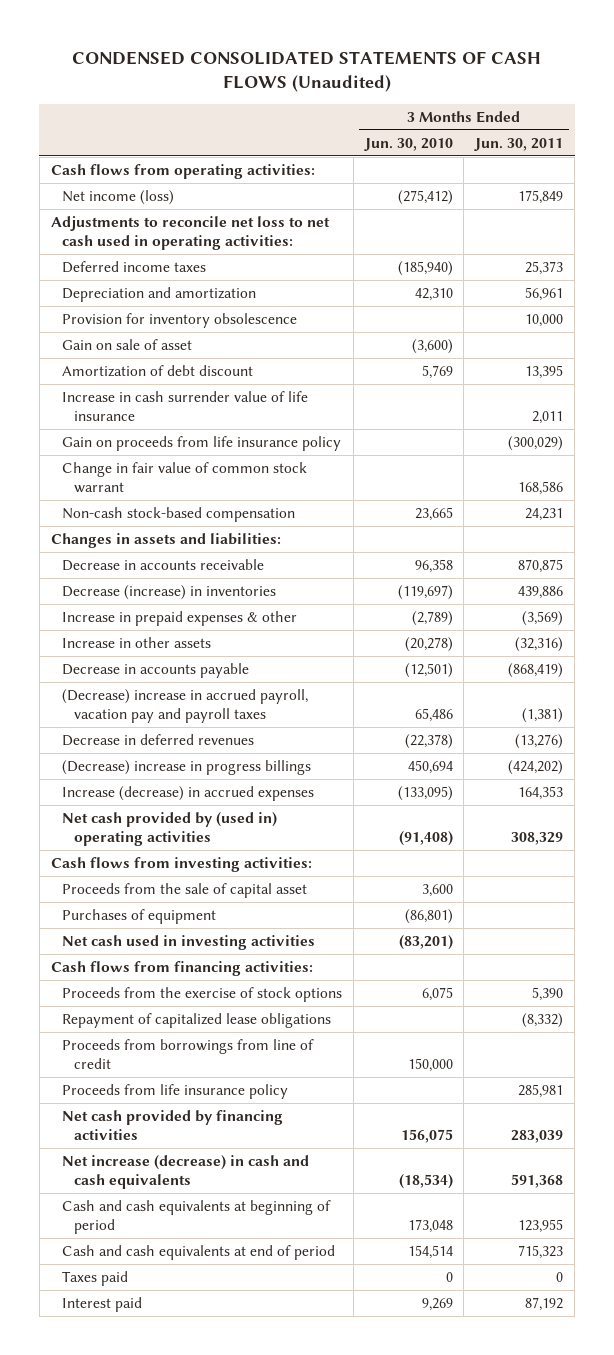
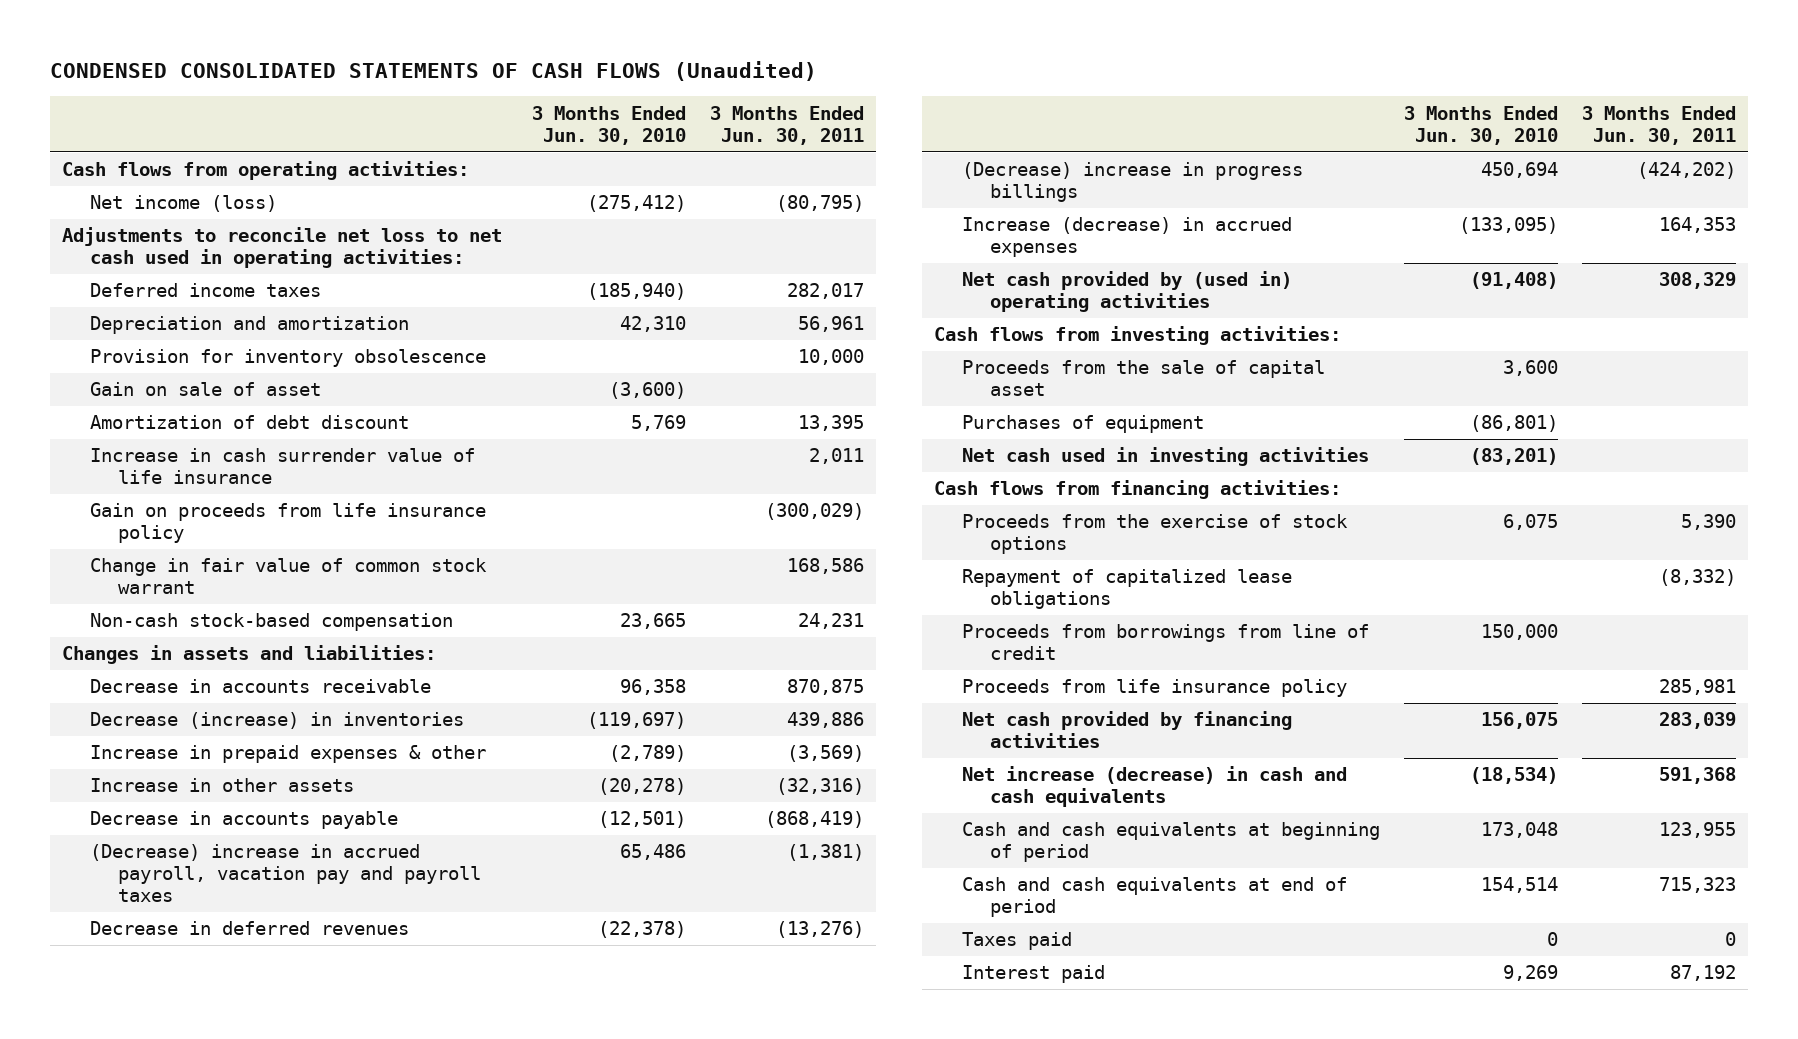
- Net income (loss) | (275,412) | 175,849
+ Net income (loss) | (275,412) | (80,795)
- Deferred income taxes | (185,940) | 25,373
+ Deferred income taxes | (185,940) | 282,017

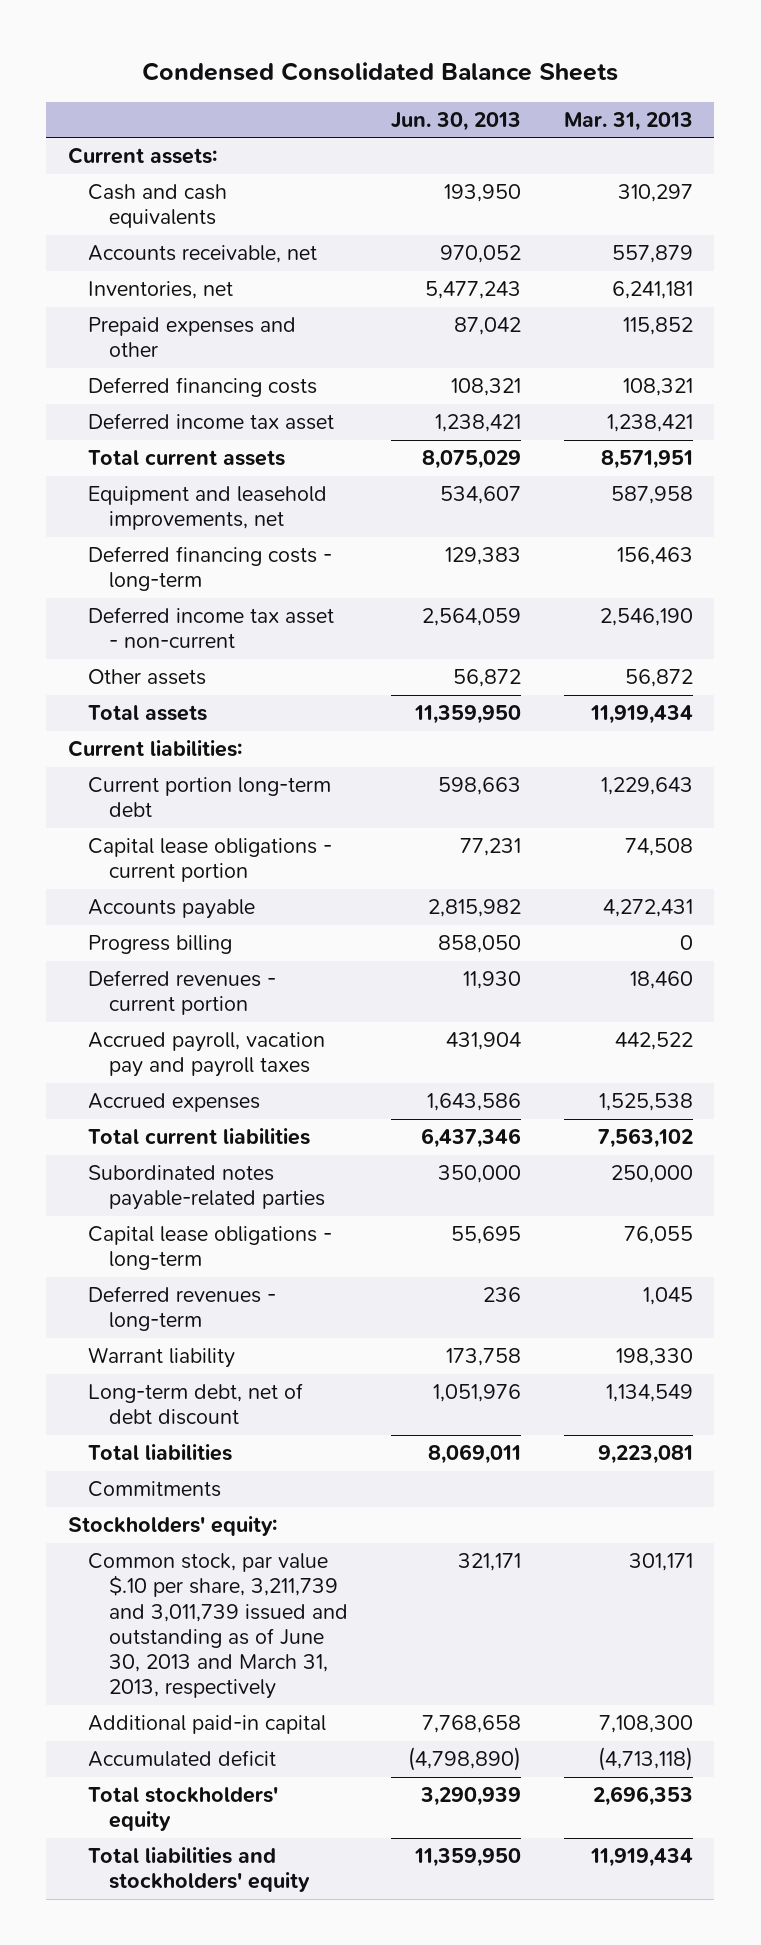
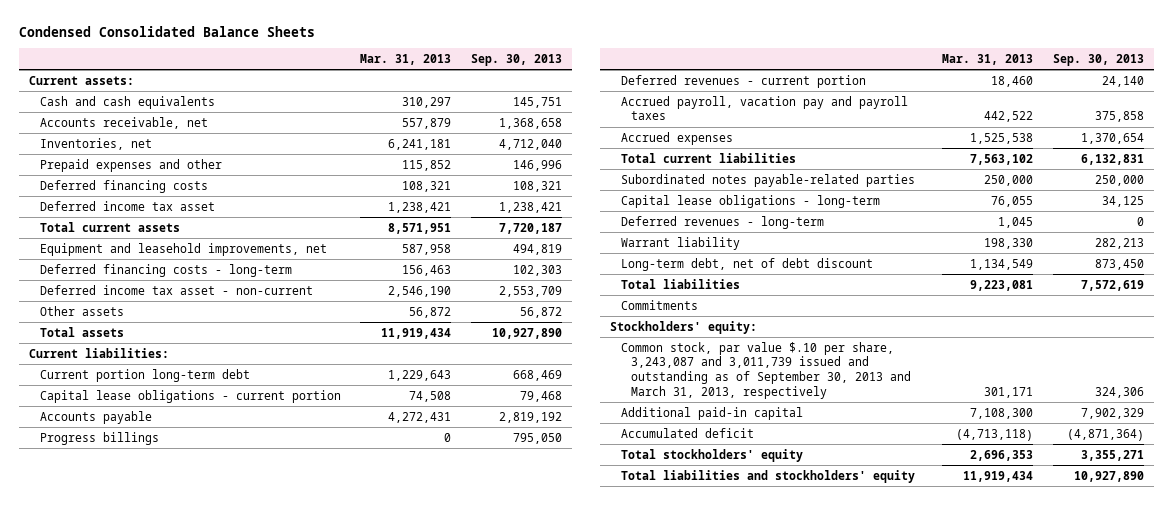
- | Jun. 30, 2013 | Mar. 31, 2013
+ | Mar. 31, 2013 | Sep. 30, 2013
- Progress billing | 858,050 | 0
+ Progress billings | 0 | 795,050
- Common stock, par value $.10 per share, 3,211,739 and 3,011,739 issued and outstanding as of June 30, 2013 and March 31, 2013, respectively | 321,171 | 301,171
+ Common stock, par value $.10 per share, 3,243,087 and 3,011,739 issued and outstanding as of September 30, 2013 and March 31, 2013, respectively | 301,171 | 324,306

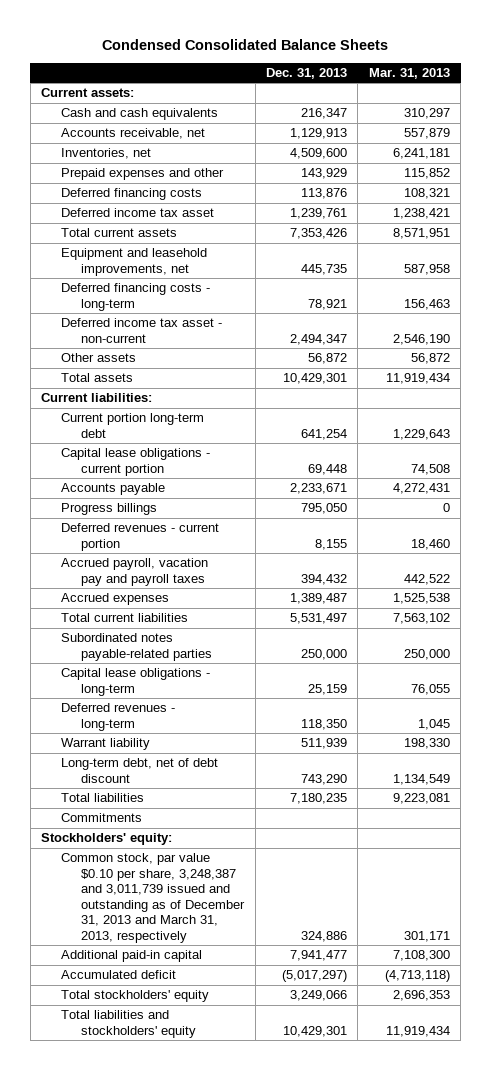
- | Mar. 31, 2013 | Sep. 30, 2013
+ | Dec. 31, 2013 | Mar. 31, 2013
- Common stock, par value $.10 per share, 3,243,087 and 3,011,739 issued and outstanding as of September 30, 2013 and March 31, 2013, respectively | 301,171 | 324,306
+ Common stock, par value $0.10 per share, 3,248,387 and 3,011,739 issued and outstanding as of December 31, 2013 and March 31, 2013, respectively | 324,886 | 301,171

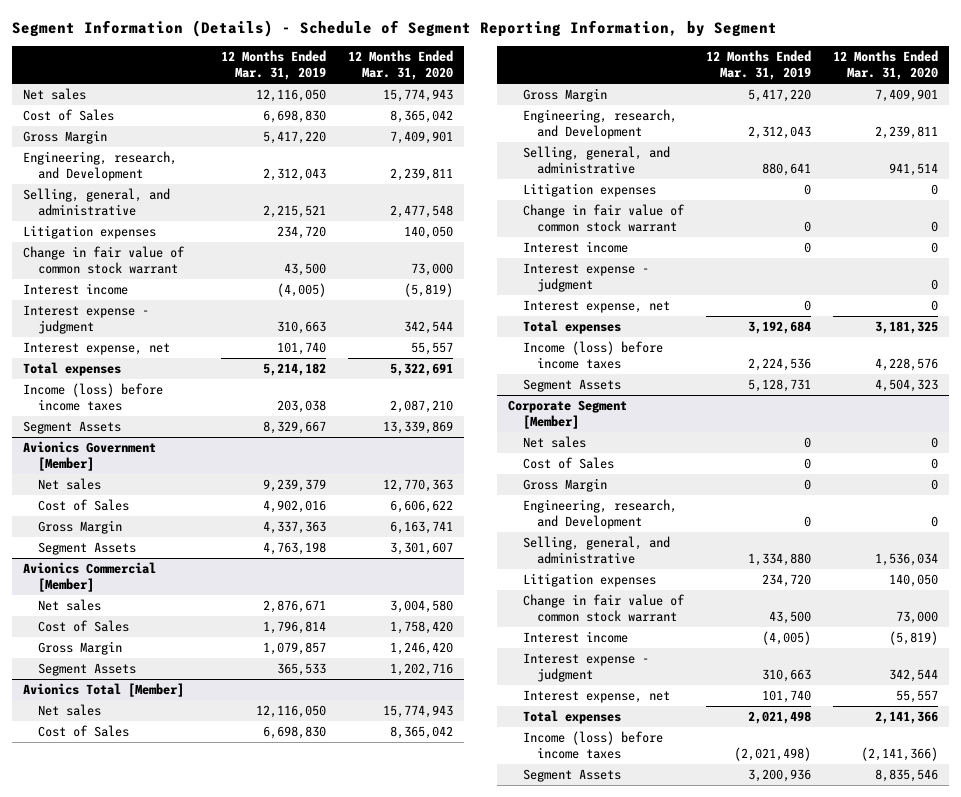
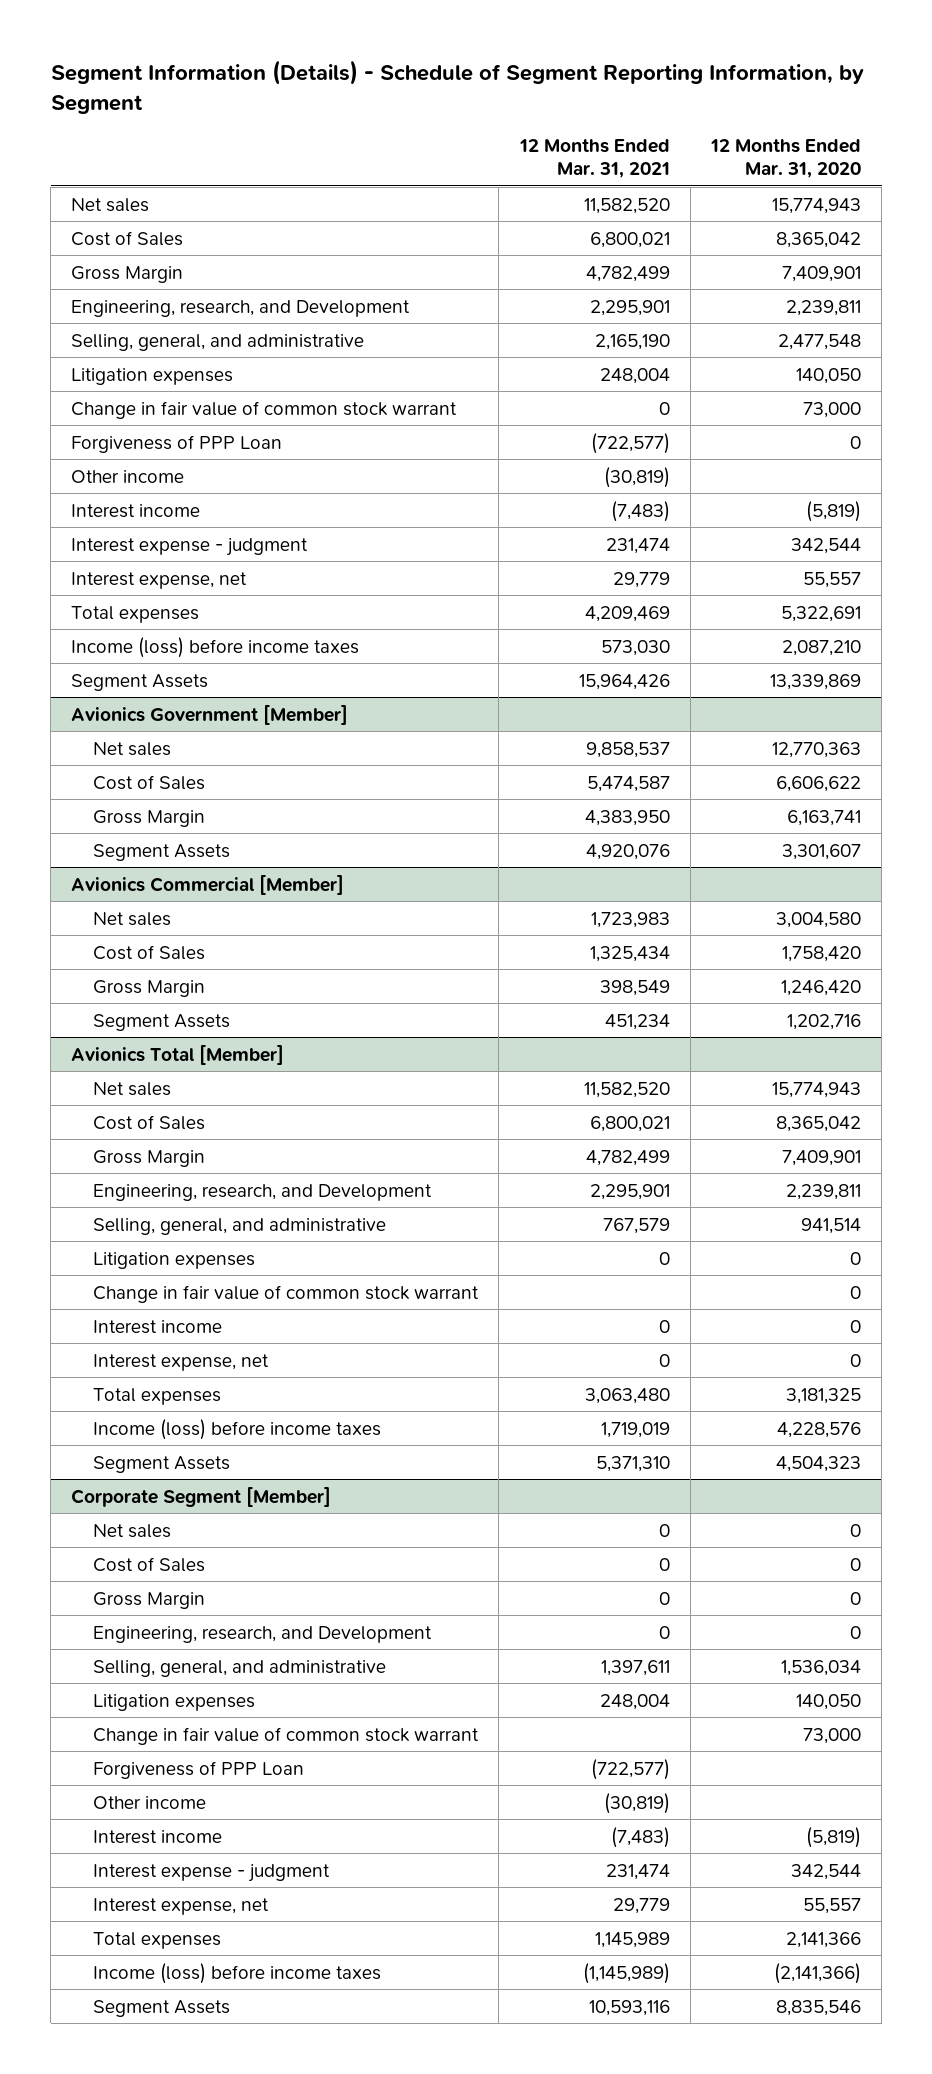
- | 12 Months Ended Mar. 31, 2019 | 12 Months Ended Mar. 31, 2020
+ | 12 Months Ended Mar. 31, 2021 | 12 Months Ended Mar. 31, 2020
+ Forgiveness of PPP Loan | (722,577) | 0
+ Other income | (30,819) |
@ Avionics Total [Member]
- Interest expense - judgment | | 0
@ Corporate Segment [Member]
+ Forgiveness of PPP Loan | (722,577) |
+ Other income | (30,819) |

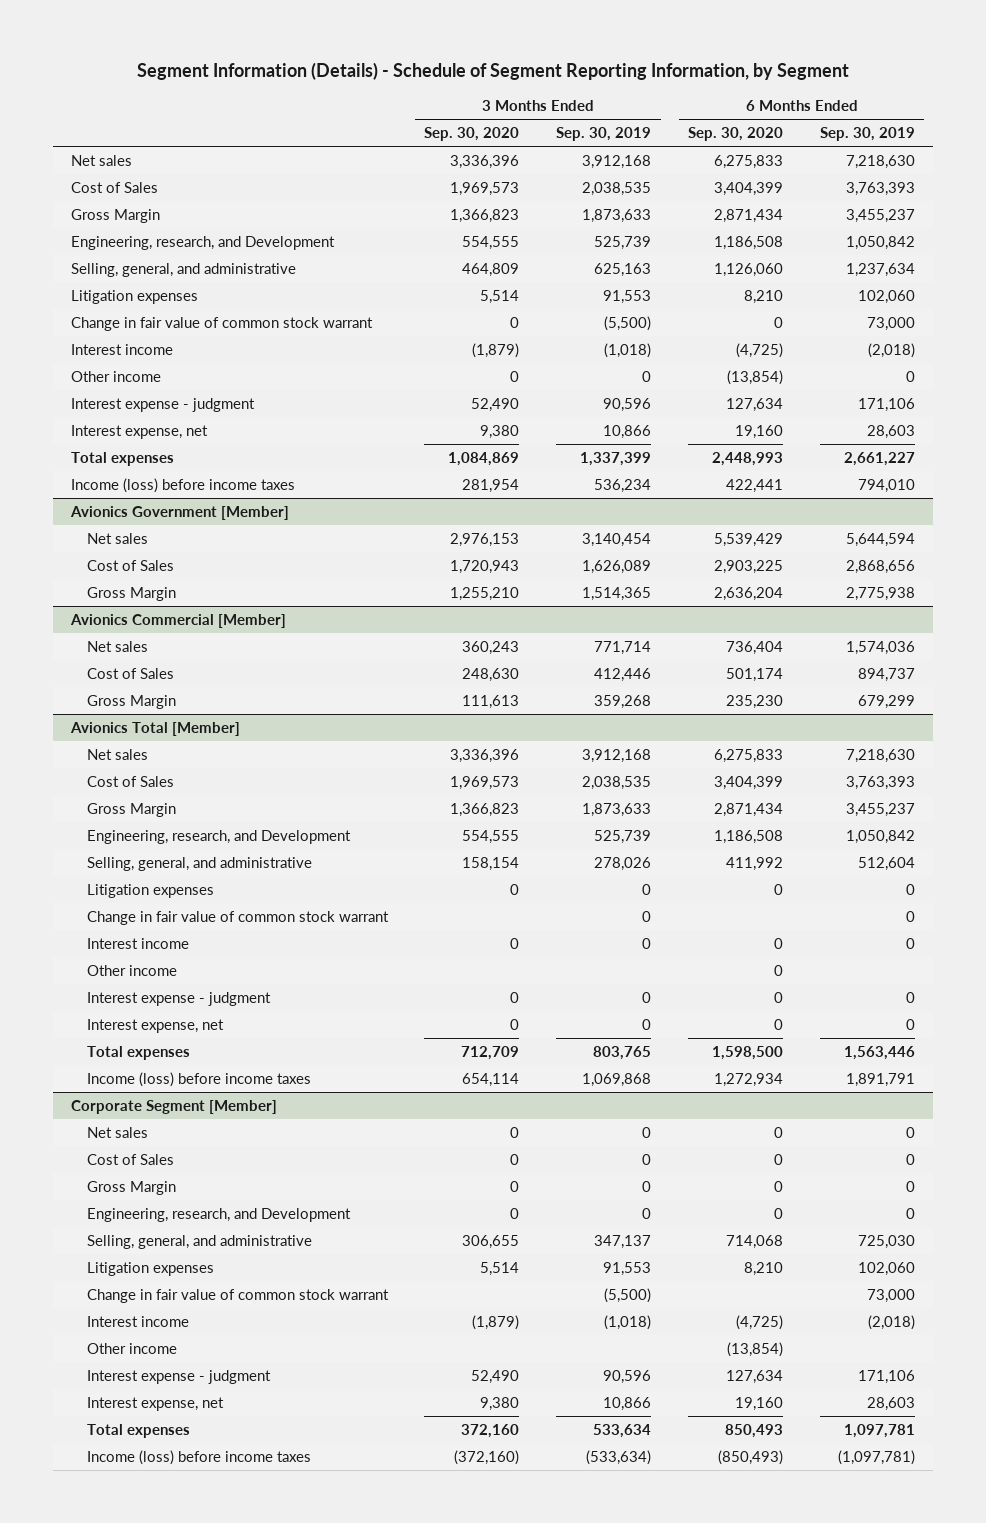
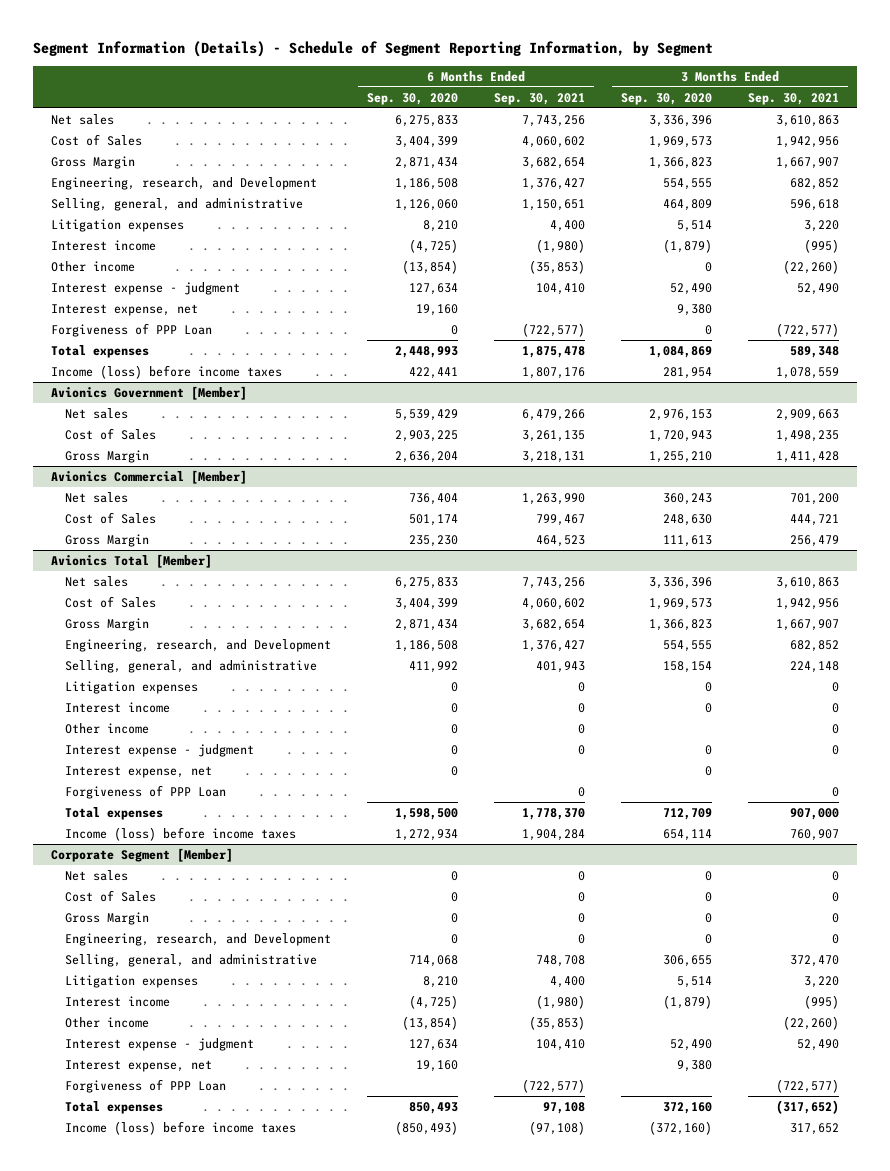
- | 3 Months Ended Sep. 30, 2020 | 3 Months Ended Sep. 30, 2019 | 6 Months Ended Sep. 30, 2020 | 6 Months Ended Sep. 30, 2019
+ | 6 Months Ended Sep. 30, 2020 | 6 Months Ended Sep. 30, 2021 | 3 Months Ended Sep. 30, 2020 | 3 Months Ended Sep. 30, 2021
- Change in fair value of common stock warrant | 0 | (5,500) | 0 | 73,000
+ Forgiveness of PPP Loan | 0 | (722,577) | 0 | (722,577)
@ Avionics Total [Member]
- Change in fair value of common stock warrant | | 0 | | 0
+ Forgiveness of PPP Loan | | 0 | | 0
@ Corporate Segment [Member]
- Change in fair value of common stock warrant | | (5,500) | | 73,000
+ Forgiveness of PPP Loan | | (722,577) | | (722,577)

